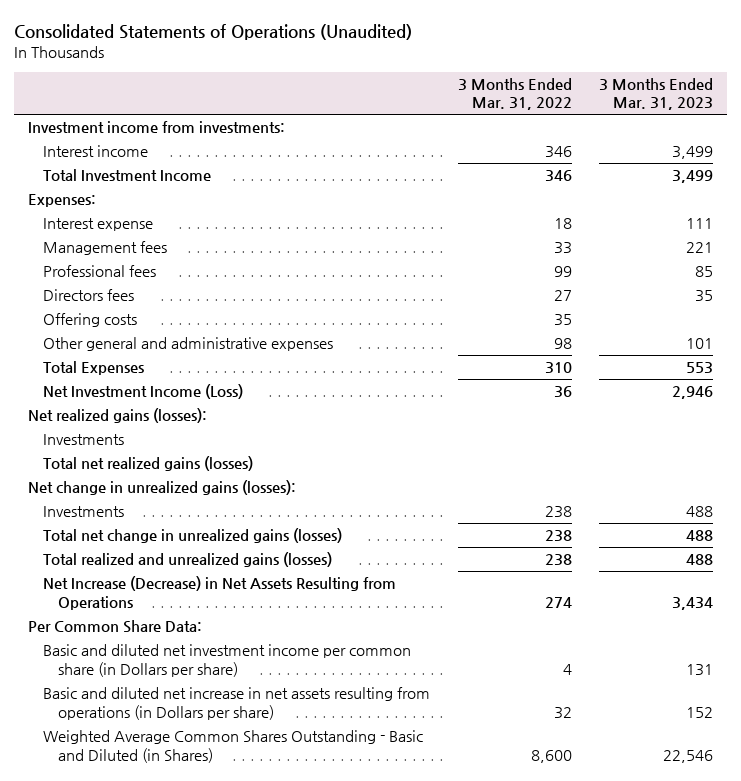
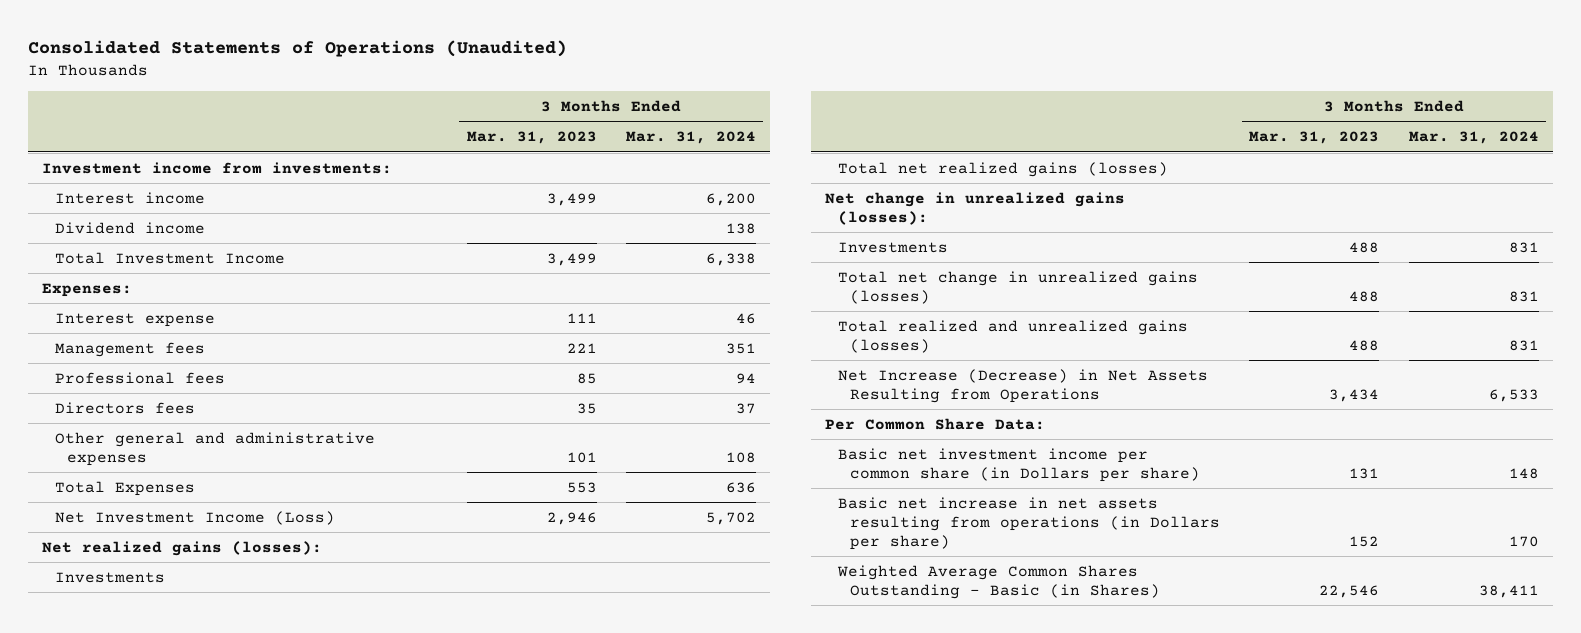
- | 3 Months Ended Mar. 31, 2022 | 3 Months Ended Mar. 31, 2023
+ | 3 Months Ended Mar. 31, 2023 | 3 Months Ended Mar. 31, 2024
+ Dividend income | | 138
- Offering costs | 35 |
- Basic and diluted net investment income per common share (in Dollars per share) | 4 | 131
- Basic and diluted net increase in net assets resulting from operations (in Dollars per share) | 32 | 152
- Weighted Average Common Shares Outstanding - Basic and Diluted (in Shares) | 8,600 | 22,546
+ Basic net investment income per common share (in Dollars per share) | 131 | 148
+ Basic net increase in net assets resulting from operations (in Dollars per share) | 152 | 170
+ Weighted Average Common Shares Outstanding - Basic (in Shares) | 22,546 | 38,411

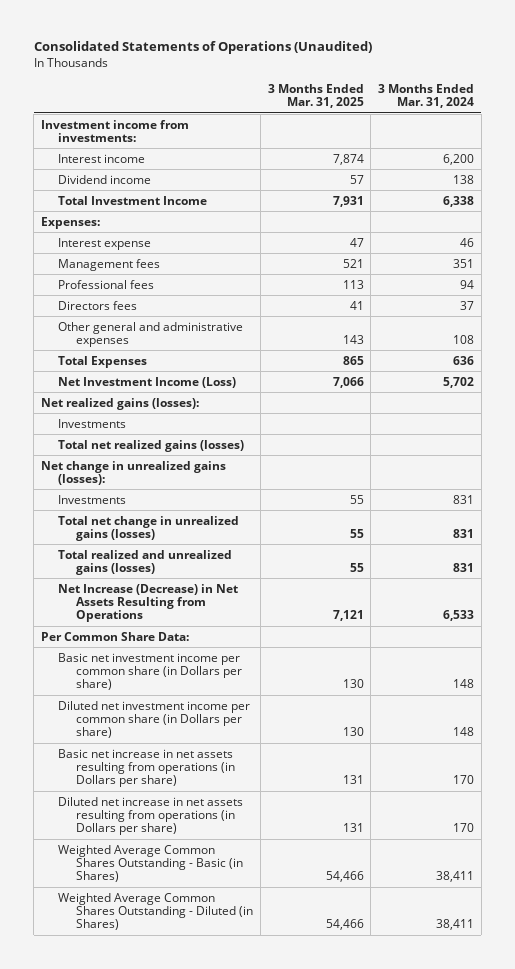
- | 3 Months Ended Mar. 31, 2023 | 3 Months Ended Mar. 31, 2024
+ | 3 Months Ended Mar. 31, 2025 | 3 Months Ended Mar. 31, 2024
+ Diluted net investment income per common share (in Dollars per share) | 130 | 148
+ Diluted net increase in net assets resulting from operations (in Dollars per share) | 131 | 170
+ Weighted Average Common Shares Outstanding - Diluted (in Shares) | 54,466 | 38,411

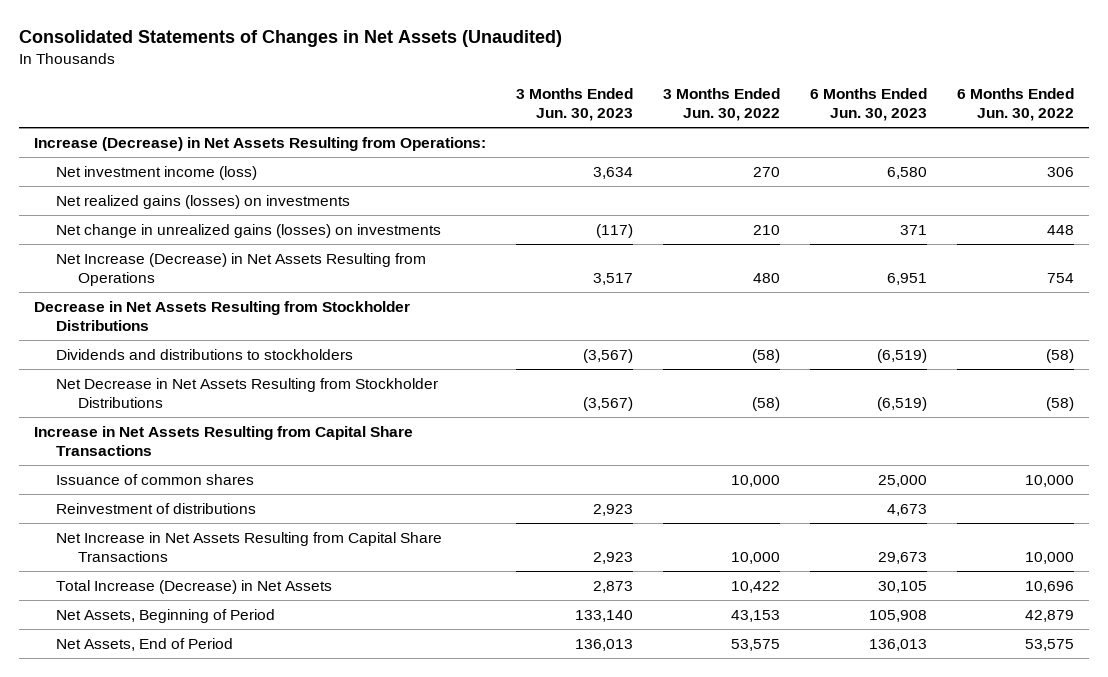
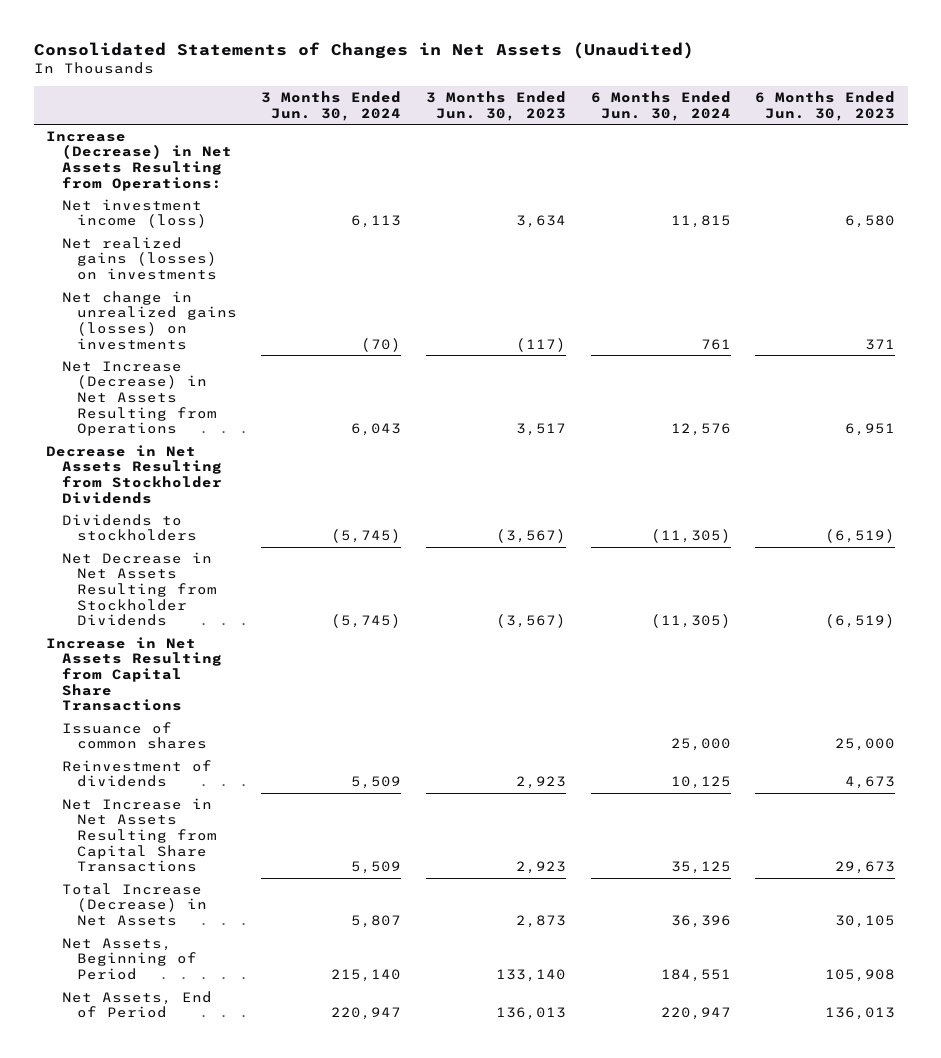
- | 3 Months Ended Jun. 30, 2023 | 3 Months Ended Jun. 30, 2022 | 6 Months Ended Jun. 30, 2023 | 6 Months Ended Jun. 30, 2022
+ | 3 Months Ended Jun. 30, 2024 | 3 Months Ended Jun. 30, 2023 | 6 Months Ended Jun. 30, 2024 | 6 Months Ended Jun. 30, 2023
- Decrease in Net Assets Resulting from Stockholder Distributions
- Dividends and distributions to stockholders | (3,567) | (58) | (6,519) | (58)
- Net Decrease in Net Assets Resulting from Stockholder Distributions | (3,567) | (58) | (6,519) | (58)
+ Decrease in Net Assets Resulting from Stockholder Dividends
+ Dividends to stockholders | (5,745) | (3,567) | (11,305) | (6,519)
+ Net Decrease in Net Assets Resulting from Stockholder Dividends | (5,745) | (3,567) | (11,305) | (6,519)
- Reinvestment of distributions | 2,923 | | 4,673 |
+ Reinvestment of dividends | 5,509 | 2,923 | 10,125 | 4,673

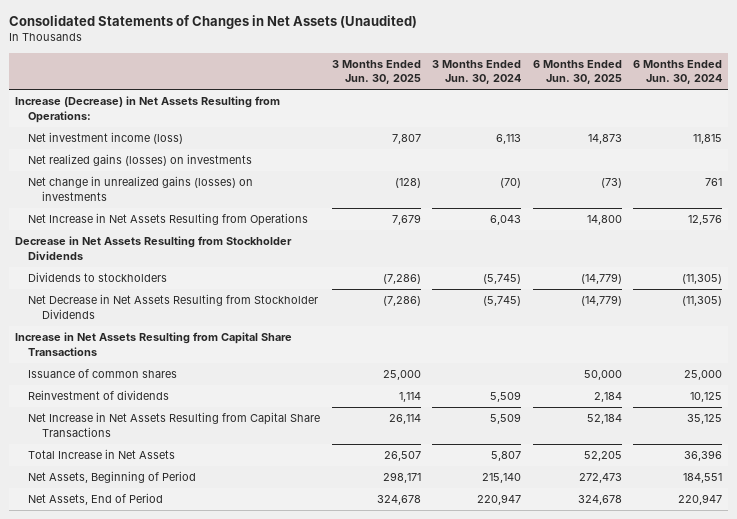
- | 3 Months Ended Jun. 30, 2024 | 3 Months Ended Jun. 30, 2023 | 6 Months Ended Jun. 30, 2024 | 6 Months Ended Jun. 30, 2023
+ | 3 Months Ended Jun. 30, 2025 | 3 Months Ended Jun. 30, 2024 | 6 Months Ended Jun. 30, 2025 | 6 Months Ended Jun. 30, 2024
- Net Increase (Decrease) in Net Assets Resulting from Operations | 6,043 | 3,517 | 12,576 | 6,951
+ Net Increase in Net Assets Resulting from Operations | 7,679 | 6,043 | 14,800 | 12,576
- Total Increase (Decrease) in Net Assets | 5,807 | 2,873 | 36,396 | 30,105
+ Total Increase in Net Assets | 26,507 | 5,807 | 52,205 | 36,396

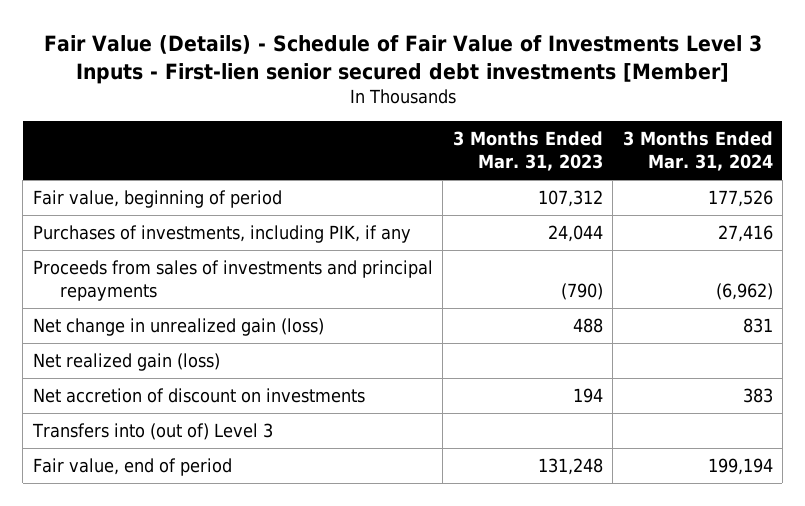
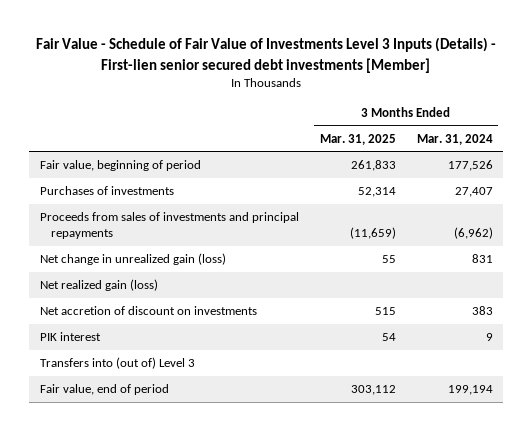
- Fair Value (Details) - Schedule of Fair Value of Investments Level 3 Inputs - First-lien senior secured debt investments [Member]
+ Fair Value - Schedule of Fair Value of Investments Level 3 Inputs (Details) - First-lien senior secured debt investments [Member]
- | 3 Months Ended Mar. 31, 2023 | 3 Months Ended Mar. 31, 2024
+ | 3 Months Ended Mar. 31, 2025 | 3 Months Ended Mar. 31, 2024
- Purchases of investments, including PIK, if any | 24,044 | 27,416
+ Purchases of investments | 52,314 | 27,407
+ PIK interest | 54 | 9

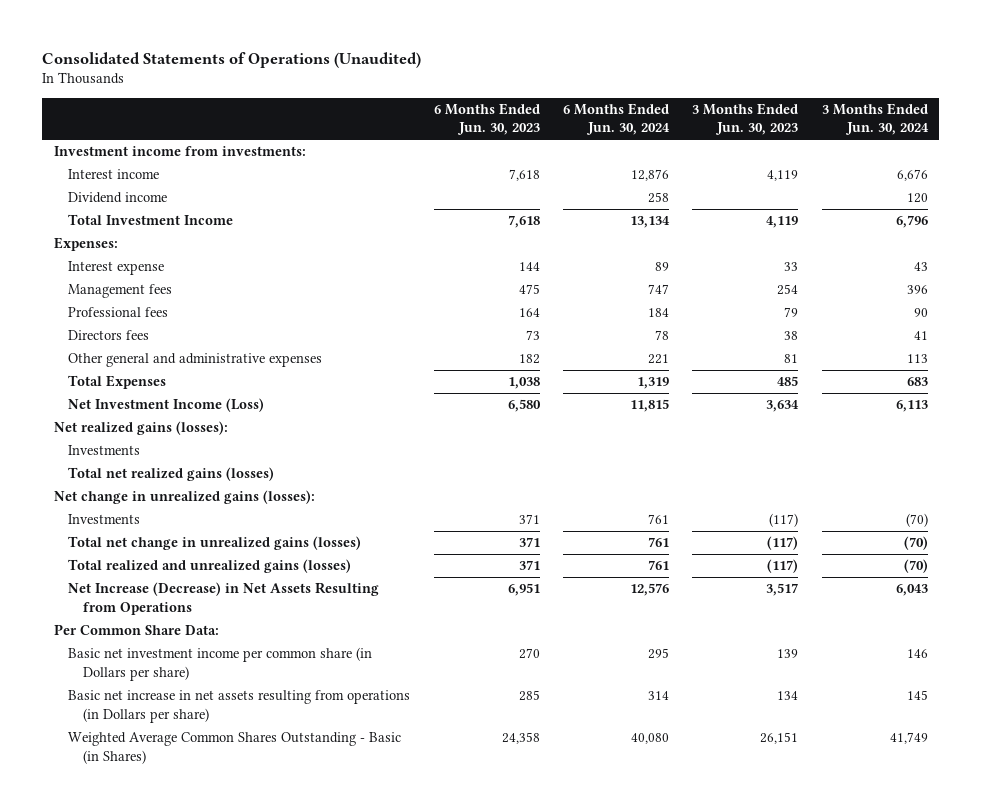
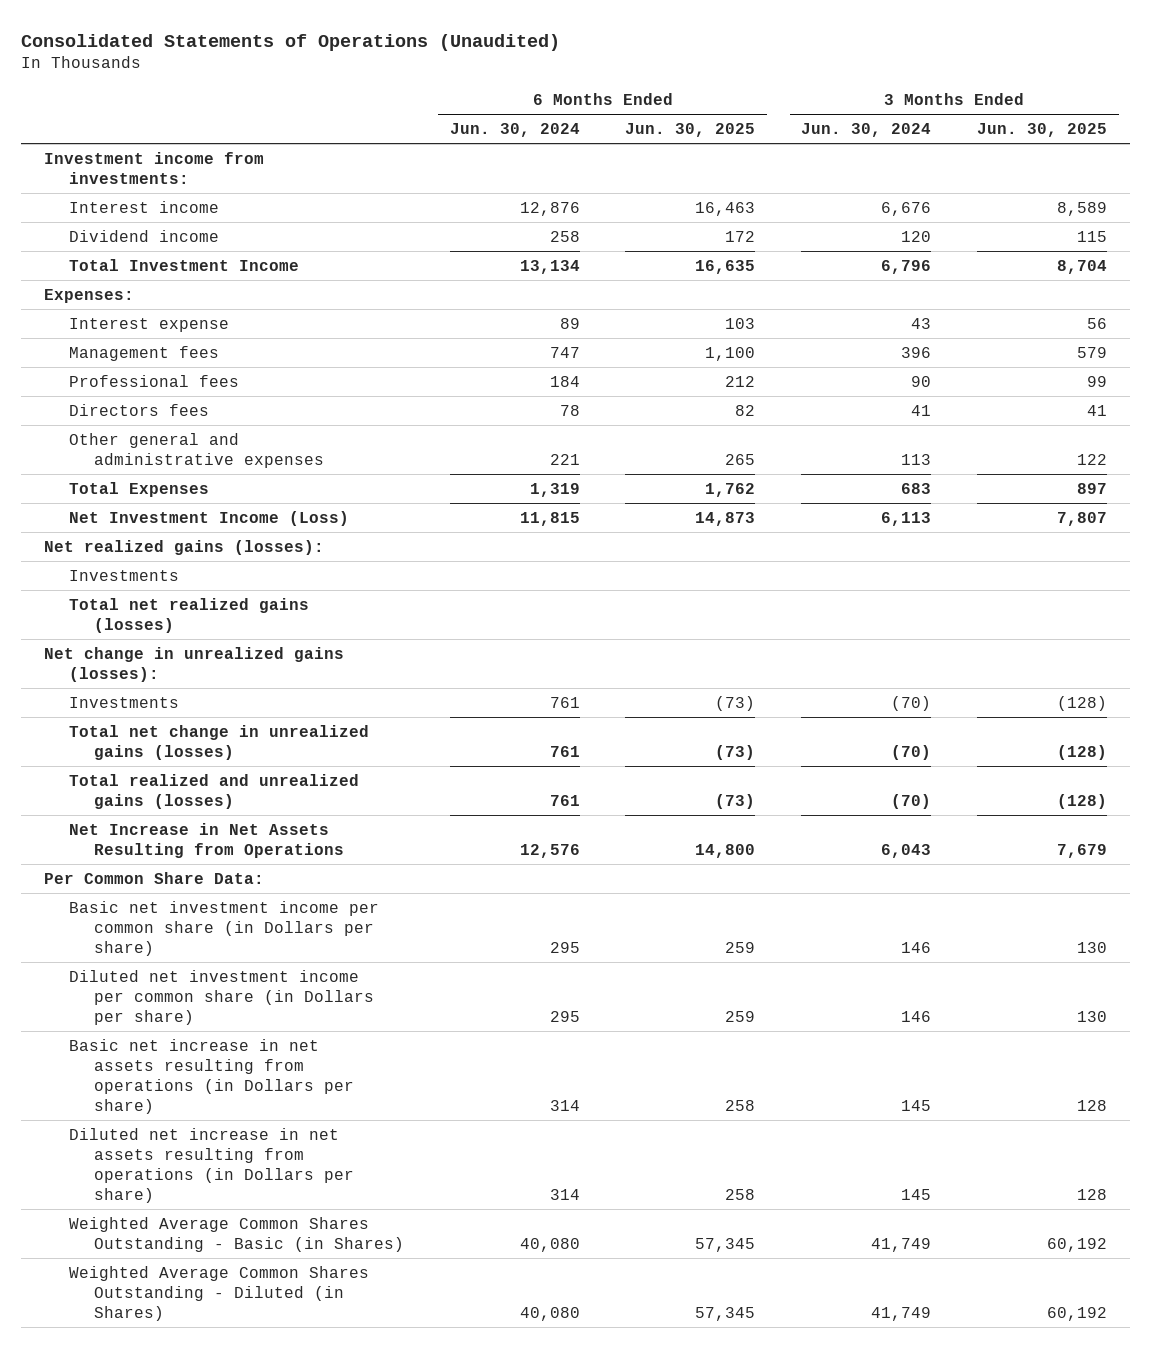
- | 6 Months Ended Jun. 30, 2023 | 6 Months Ended Jun. 30, 2024 | 3 Months Ended Jun. 30, 2023 | 3 Months Ended Jun. 30, 2024
+ | 6 Months Ended Jun. 30, 2024 | 6 Months Ended Jun. 30, 2025 | 3 Months Ended Jun. 30, 2024 | 3 Months Ended Jun. 30, 2025
- Net Increase (Decrease) in Net Assets Resulting from Operations | 6,951 | 12,576 | 3,517 | 6,043
+ Net Increase in Net Assets Resulting from Operations | 12,576 | 14,800 | 6,043 | 7,679
+ Diluted net investment income per common share (in Dollars per share) | 295 | 259 | 146 | 130
+ Diluted net increase in net assets resulting from operations (in Dollars per share) | 314 | 258 | 145 | 128
+ Weighted Average Common Shares Outstanding - Diluted (in Shares) | 40,080 | 57,345 | 41,749 | 60,192

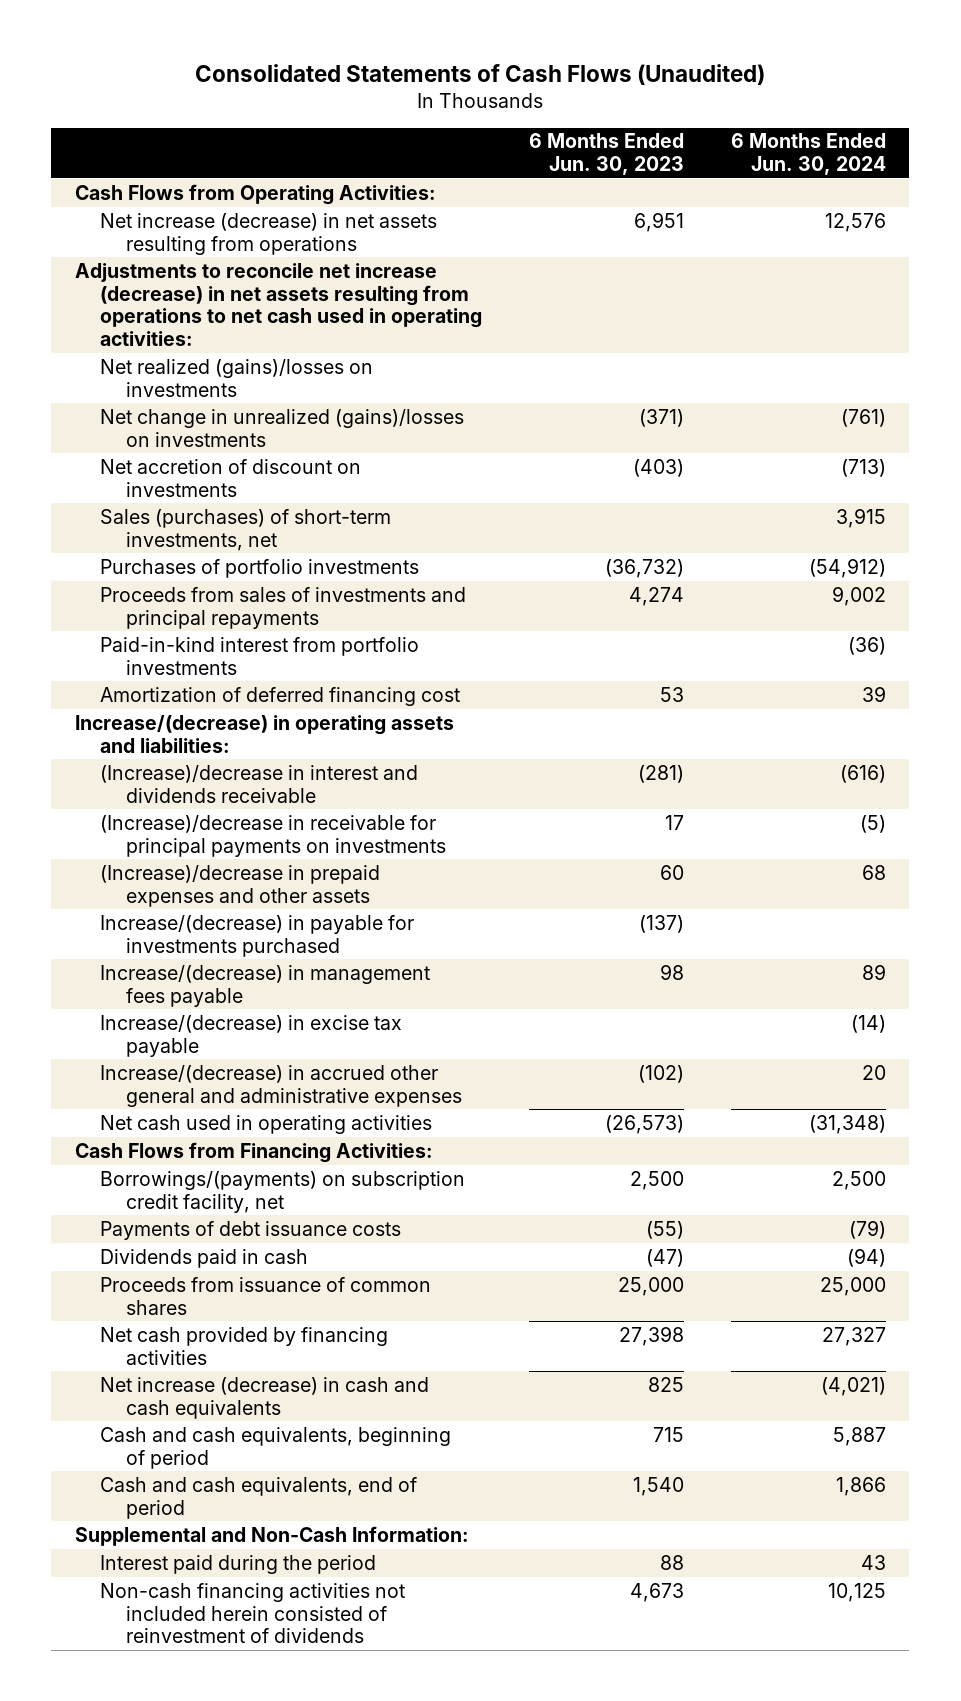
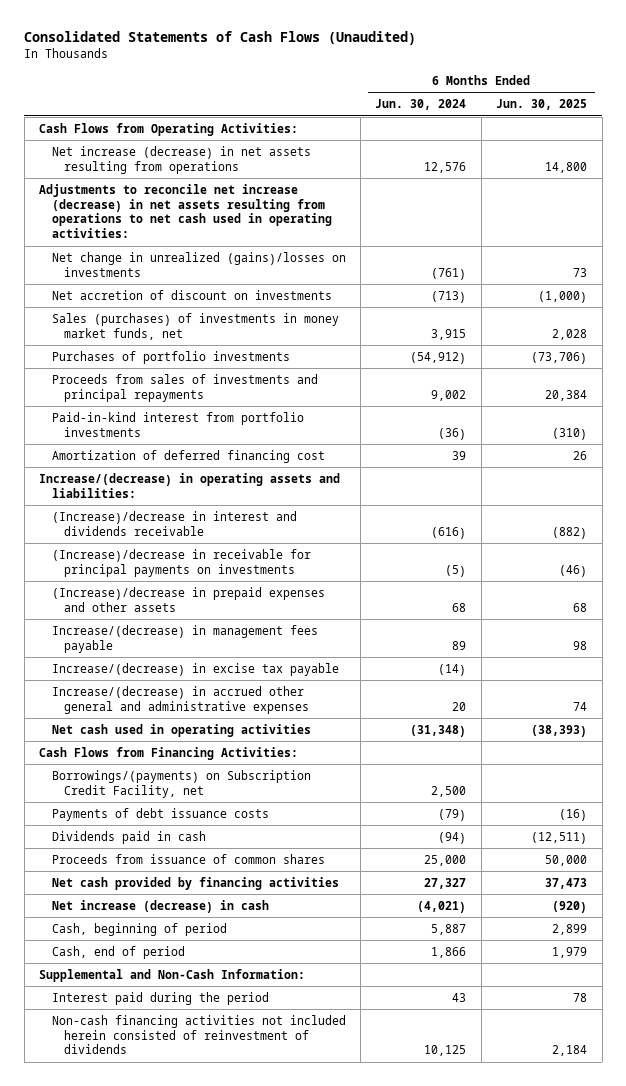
- | 6 Months Ended Jun. 30, 2023 | 6 Months Ended Jun. 30, 2024
+ | 6 Months Ended Jun. 30, 2024 | 6 Months Ended Jun. 30, 2025
- Net realized (gains)/losses on investments
- Sales (purchases) of short-term investments, net | | 3,915
+ Sales (purchases) of investments in money market funds, net | 3,915 | 2,028
- Increase/(decrease) in payable for investments purchased | (137) |
- Borrowings/(payments) on subscription credit facility, net | 2,500 | 2,500
+ Borrowings/(payments) on Subscription Credit Facility, net | 2,500 |
- Net increase (decrease) in cash and cash equivalents | 825 | (4,021)
- Cash and cash equivalents, beginning of period | 715 | 5,887
- Cash and cash equivalents, end of period | 1,540 | 1,866
+ Net increase (decrease) in cash | (4,021) | (920)
+ Cash, beginning of period | 5,887 | 2,899
+ Cash, end of period | 1,866 | 1,979

